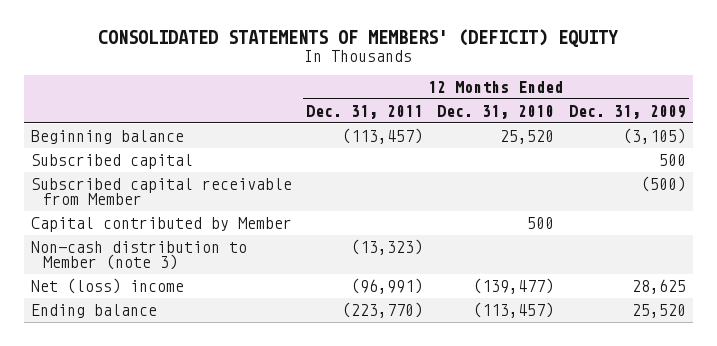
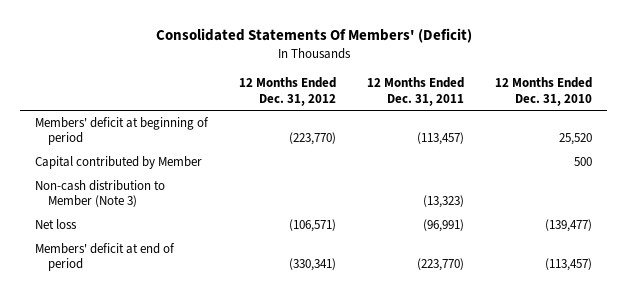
- CONSOLIDATED STATEMENTS OF MEMBERS' (DEFICIT) EQUITY
+ Consolidated Statements Of Members' (Deficit)
- | 12 Months Ended Dec. 31, 2011 | 12 Months Ended Dec. 31, 2010 | 12 Months Ended Dec. 31, 2009
+ | 12 Months Ended Dec. 31, 2012 | 12 Months Ended Dec. 31, 2011 | 12 Months Ended Dec. 31, 2010
- Beginning balance | (113,457) | 25,520 | (3,105)
- Subscribed capital | | | 500
- Subscribed capital receivable from Member | | | (500)
+ Members' deficit at beginning of period | (223,770) | (113,457) | 25,520
- Non-cash distribution to Member (note 3) | (13,323) | |
- Net (loss) income | (96,991) | (139,477) | 28,625
- Ending balance | (223,770) | (113,457) | 25,520
+ Non-cash distribution to Member (Note 3) | | (13,323) |
+ Net loss | (106,571) | (96,991) | (139,477)
+ Members' deficit at end of period | (330,341) | (223,770) | (113,457)

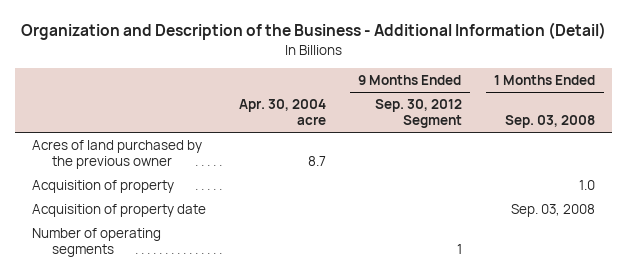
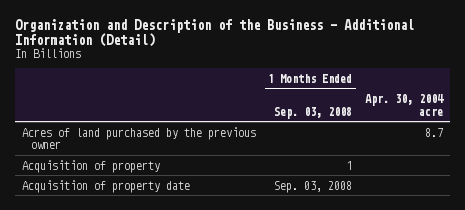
- | Apr. 30, 2004 acre | 9 Months Ended Sep. 30, 2012 Segment | 1 Months Ended Sep. 03, 2008
+ | 1 Months Ended Sep. 03, 2008 | Apr. 30, 2004 acre
- Acquisition of property | | | 1.0
+ Acquisition of property | 1 |
- Number of operating segments | | 1 |

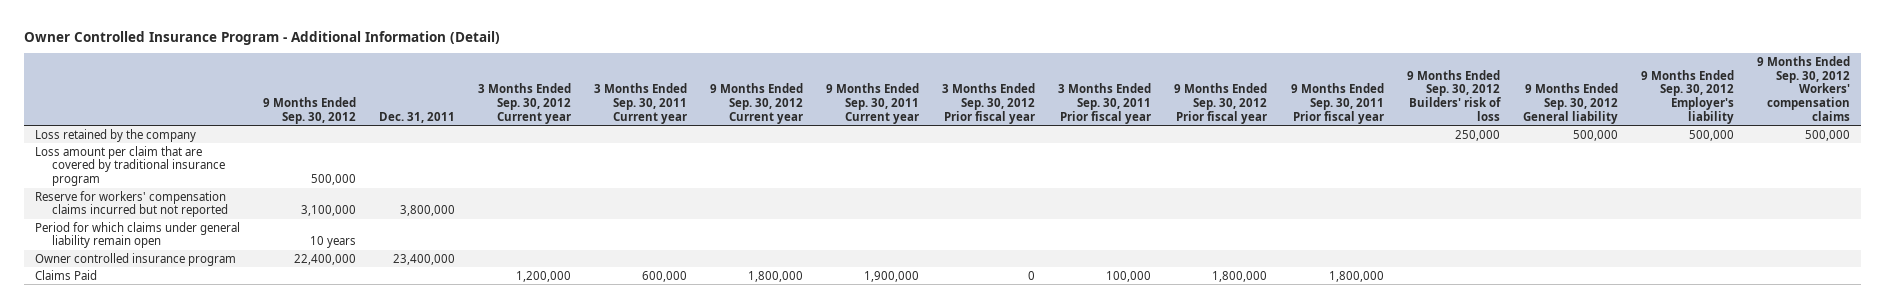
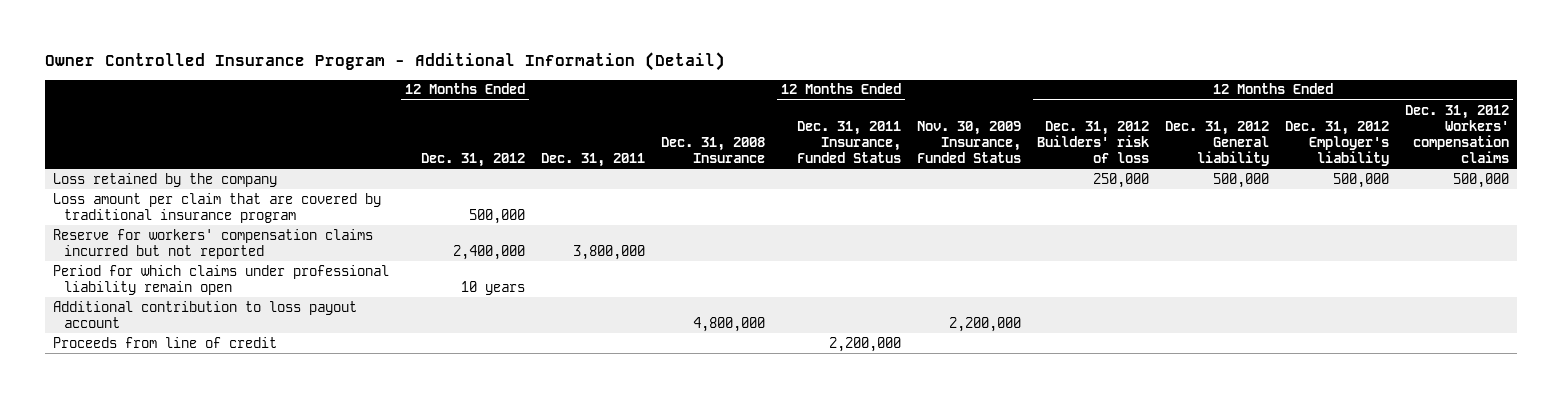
- | 9 Months Ended Sep. 30, 2012 | Dec. 31, 2011 | 3 Months Ended Sep. 30, 2012 Current year | 3 Months Ended Sep. 30, 2011 Current year | 9 Months Ended Sep. 30, 2012 Current year | 9 Months Ended Sep. 30, 2011 Current year | 3 Months Ended Sep. 30, 2012 Prior fiscal year | 3 Months Ended Sep. 30, 2011 Prior fiscal year | 9 Months Ended Sep. 30, 2012 Prior fiscal year | 9 Months Ended Sep. 30, 2011 Prior fiscal year | 9 Months Ended Sep. 30, 2012 Builders' risk of loss | 9 Months Ended Sep. 30, 2012 General liability | 9 Months Ended Sep. 30, 2012 Employer's liability | 9 Months Ended Sep. 30, 2012 Workers' compensation claims
+ | 12 Months Ended Dec. 31, 2012 | Dec. 31, 2011 | Dec. 31, 2008 Insurance | 12 Months Ended Dec. 31, 2011 Insurance, Funded Status | Nov. 30, 2009 Insurance, Funded Status | 12 Months Ended Dec. 31, 2012 Builders' risk of loss | 12 Months Ended Dec. 31, 2012 General liability | 12 Months Ended Dec. 31, 2012 Employer's liability | 12 Months Ended Dec. 31, 2012 Workers' compensation claims
- Period for which claims under general liability remain open | 10 years | | | | | | | | | | | | |
- Owner controlled insurance program | 22,400,000 | 23,400,000 | | | | | | | | | | | |
- Claims Paid | | | 1,200,000 | 600,000 | 1,800,000 | 1,900,000 | 0 | 100,000 | 1,800,000 | 1,800,000 | | | |
+ Period for which claims under professional liability remain open | 10 years | | | | | | | |
+ Additional contribution to loss payout account | | | 4,800,000 | | 2,200,000 | | | |
+ Proceeds from line of credit | | | | 2,200,000 | | | | |

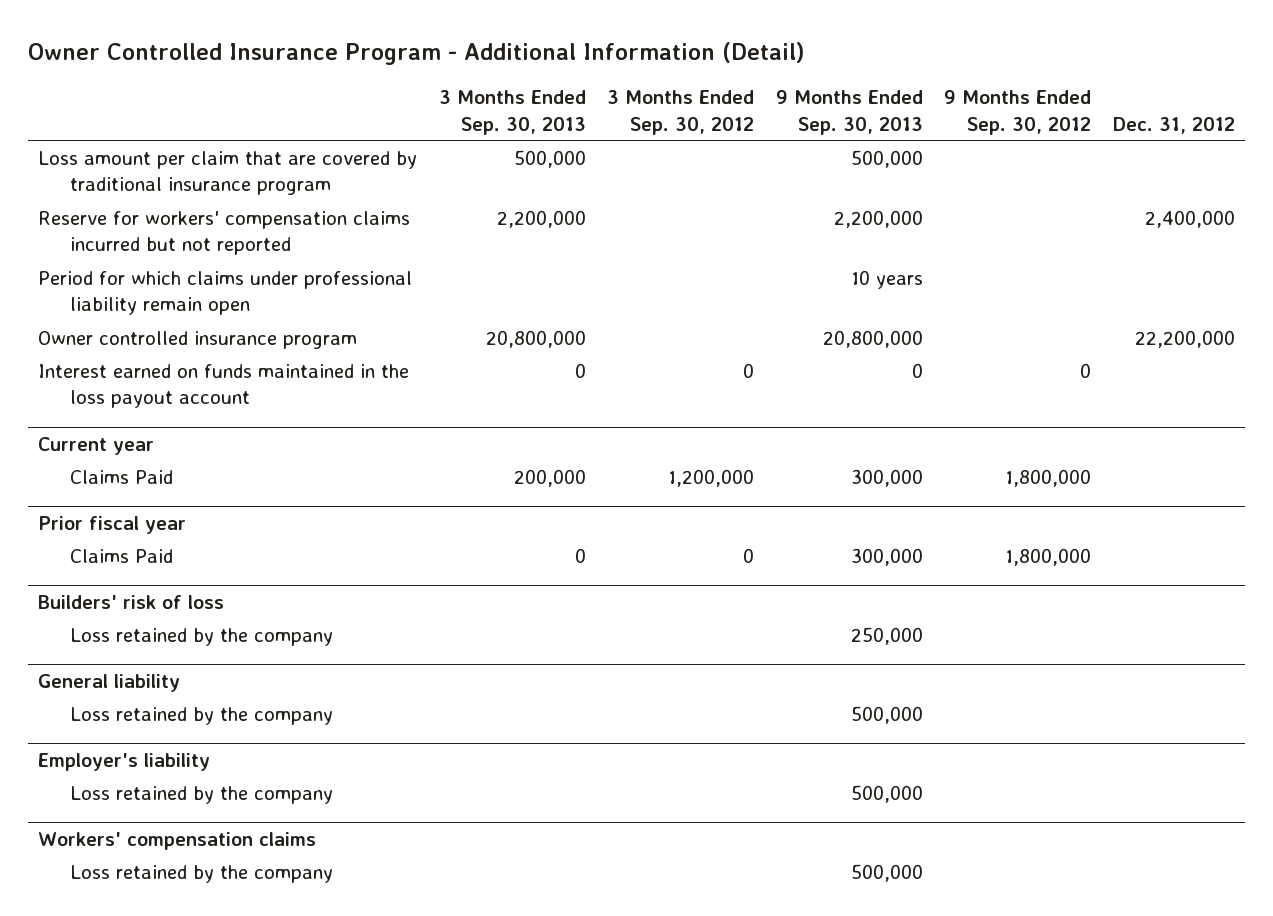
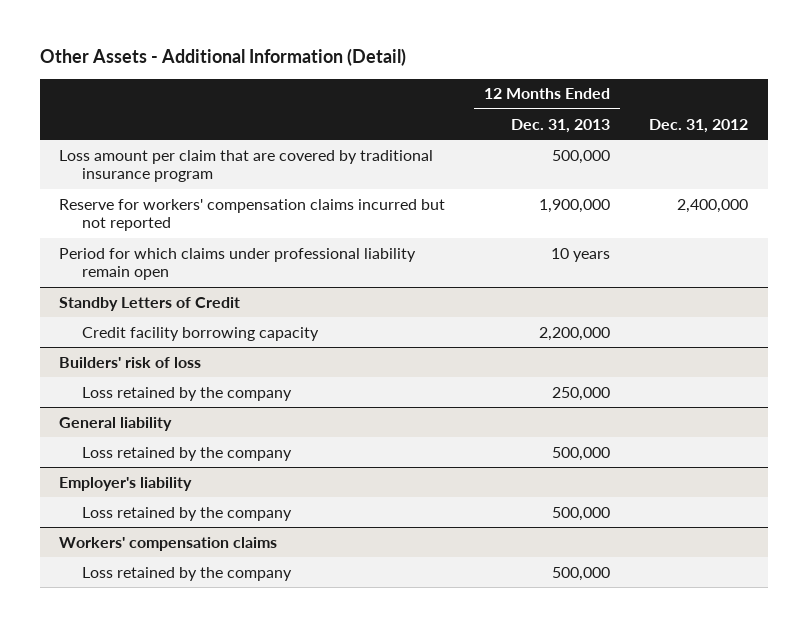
- Owner Controlled Insurance Program - Additional Information (Detail)
+ Other Assets - Additional Information (Detail)
- | 3 Months Ended Sep. 30, 2013 | 3 Months Ended Sep. 30, 2012 | 9 Months Ended Sep. 30, 2013 | 9 Months Ended Sep. 30, 2012 | Dec. 31, 2012
+ | 12 Months Ended Dec. 31, 2013 | Dec. 31, 2012
- Owner controlled insurance program | 20,800,000 | | 20,800,000 | | 22,200,000
- Interest earned on funds maintained in the loss payout account | 0 | 0 | 0 | 0 |
- Current year
- Claims Paid | 200,000 | 1,200,000 | 300,000 | 1,800,000 |
- Prior fiscal year
- Claims Paid | 0 | 0 | 300,000 | 1,800,000 |
+ Standby Letters of Credit
+ Credit facility borrowing capacity | 2,200,000 |

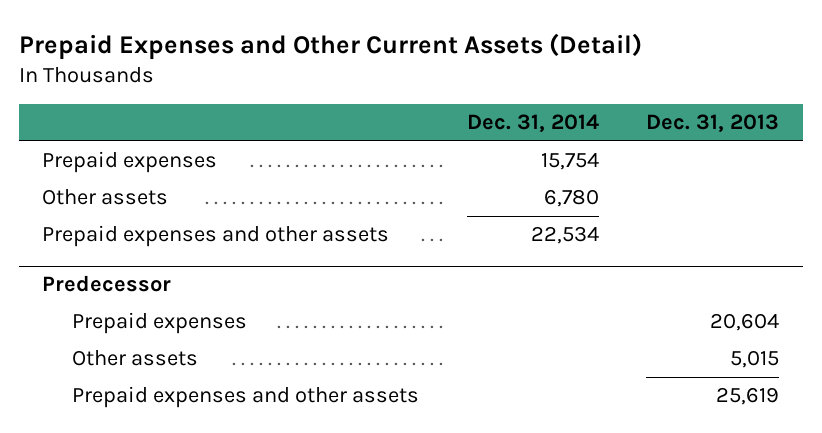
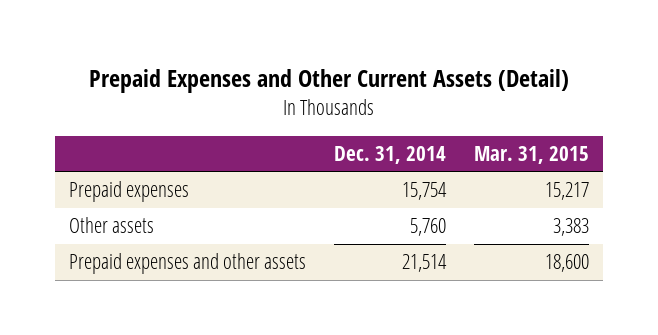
- | Dec. 31, 2014 | Dec. 31, 2013
+ | Dec. 31, 2014 | Mar. 31, 2015
- Other assets | 6,780 |
- Prepaid expenses and other assets | 22,534 |
- Predecessor
- Prepaid expenses | | 20,604
- Other assets | | 5,015
- Prepaid expenses and other assets | | 25,619
+ Other assets | 5,760 | 3,383
+ Prepaid expenses and other assets | 21,514 | 18,600

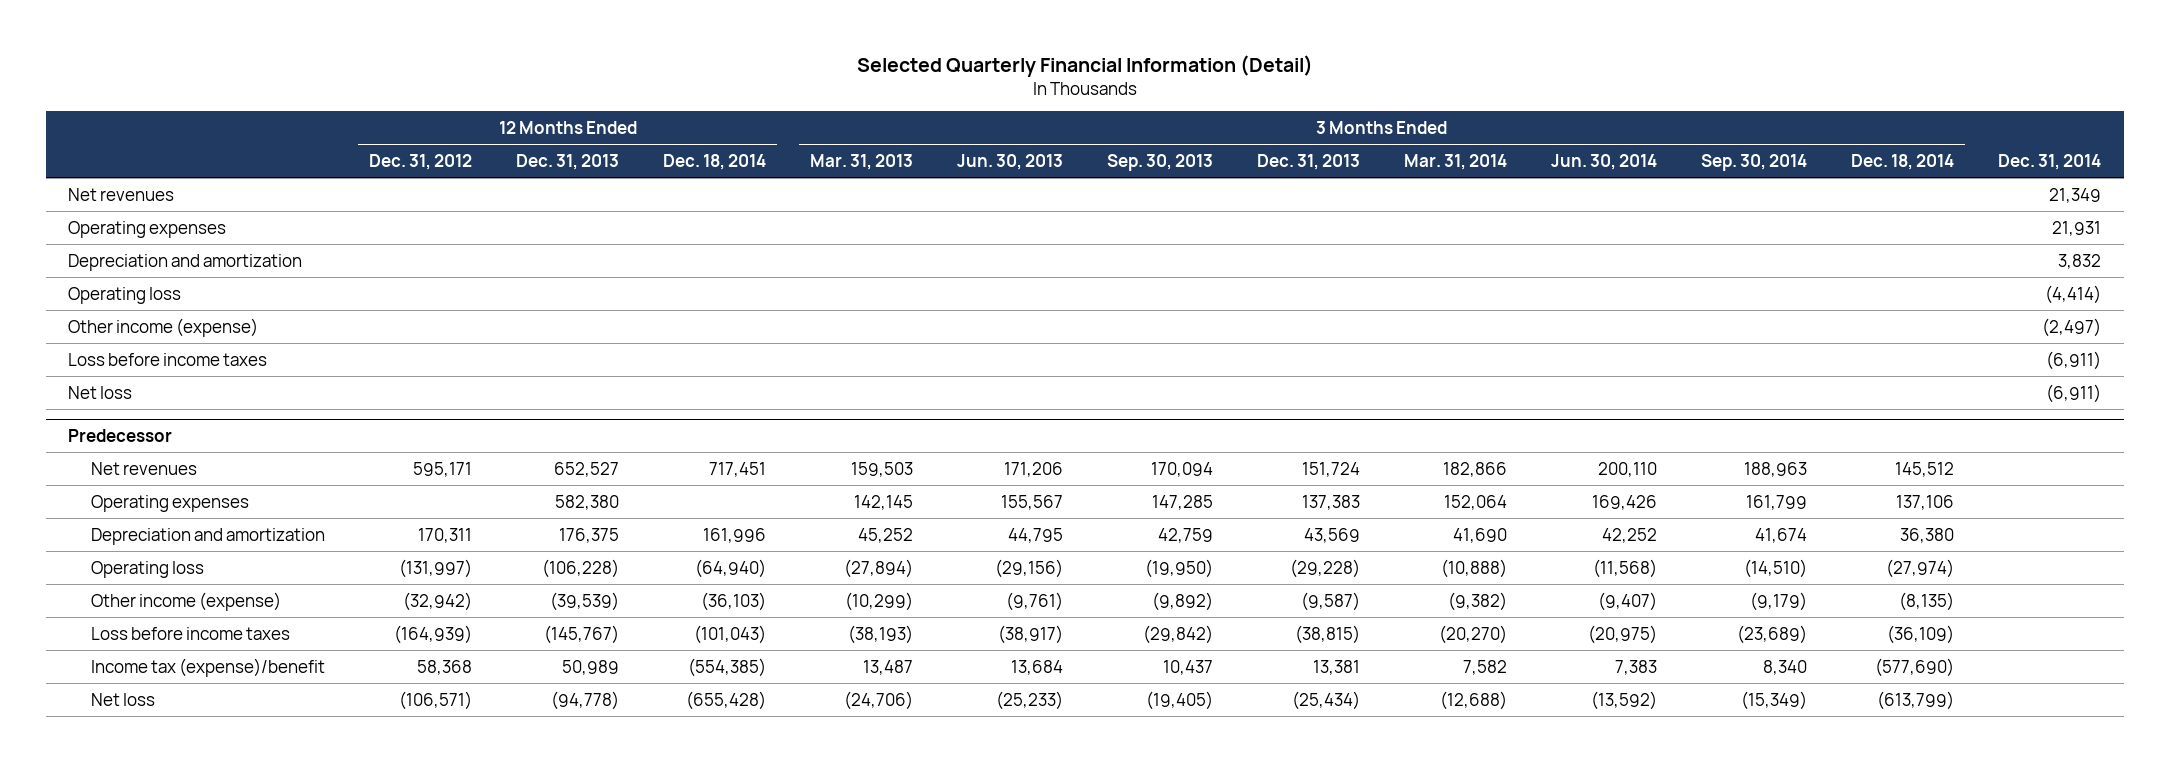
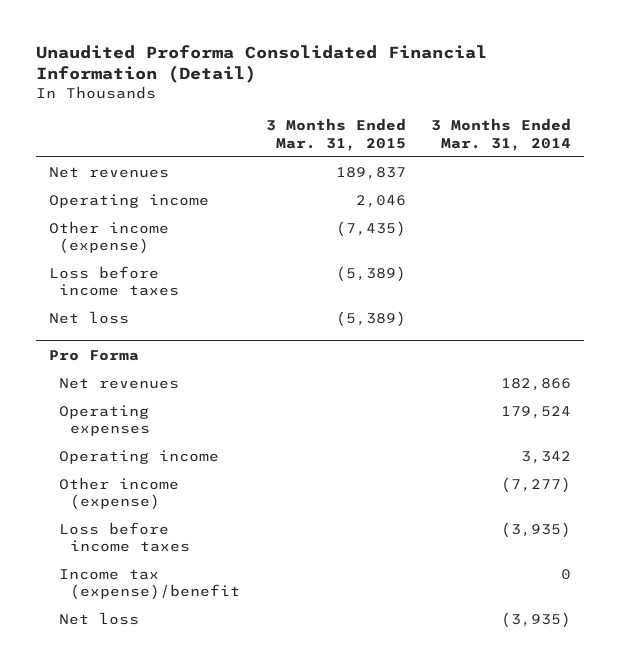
- Selected Quarterly Financial Information (Detail)
+ Unaudited Proforma Consolidated Financial Information (Detail)
- | 12 Months Ended Dec. 31, 2012 | 12 Months Ended Dec. 31, 2013 | 12 Months Ended Dec. 18, 2014 | 3 Months Ended Mar. 31, 2013 | 3 Months Ended Jun. 30, 2013 | 3 Months Ended Sep. 30, 2013 | 3 Months Ended Dec. 31, 2013 | 3 Months Ended Mar. 31, 2014 | 3 Months Ended Jun. 30, 2014 | 3 Months Ended Sep. 30, 2014 | 3 Months Ended Dec. 18, 2014 | Dec. 31, 2014
+ | 3 Months Ended Mar. 31, 2015 | 3 Months Ended Mar. 31, 2014
- Operating expenses | | | | | | | | | | | | 21,931
- Depreciation and amortization | | | | | | | | | | | | 3,832
- Operating loss | | | | | | | | | | | | (4,414)
+ Operating income | 2,046 |
- Predecessor
+ Pro Forma
- Operating expenses | | 582,380 | | 142,145 | 155,567 | 147,285 | 137,383 | 152,064 | 169,426 | 161,799 | 137,106 |
- Depreciation and amortization | 170,311 | 176,375 | 161,996 | 45,252 | 44,795 | 42,759 | 43,569 | 41,690 | 42,252 | 41,674 | 36,380 |
- Operating loss | (131,997) | (106,228) | (64,940) | (27,894) | (29,156) | (19,950) | (29,228) | (10,888) | (11,568) | (14,510) | (27,974) |
- Other income (expense) | (32,942) | (39,539) | (36,103) | (10,299) | (9,761) | (9,892) | (9,587) | (9,382) | (9,407) | (9,179) | (8,135) |
- Loss before income taxes | (164,939) | (145,767) | (101,043) | (38,193) | (38,917) | (29,842) | (38,815) | (20,270) | (20,975) | (23,689) | (36,109) |
- Income tax (expense)/benefit | 58,368 | 50,989 | (554,385) | 13,487 | 13,684 | 10,437 | 13,381 | 7,582 | 7,383 | 8,340 | (577,690) |
- Net loss | (106,571) | (94,778) | (655,428) | (24,706) | (25,233) | (19,405) | (25,434) | (12,688) | (13,592) | (15,349) | (613,799) |
+ Operating expenses | | 179,524
+ Operating income | | 3,342
+ Other income (expense) | | (7,277)
+ Loss before income taxes | | (3,935)
+ Income tax (expense)/benefit | | 0
+ Net loss | | (3,935)

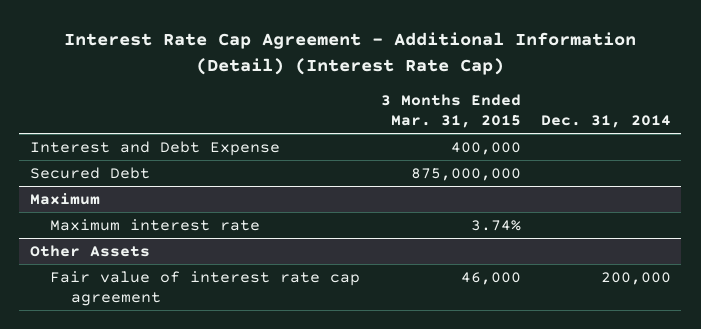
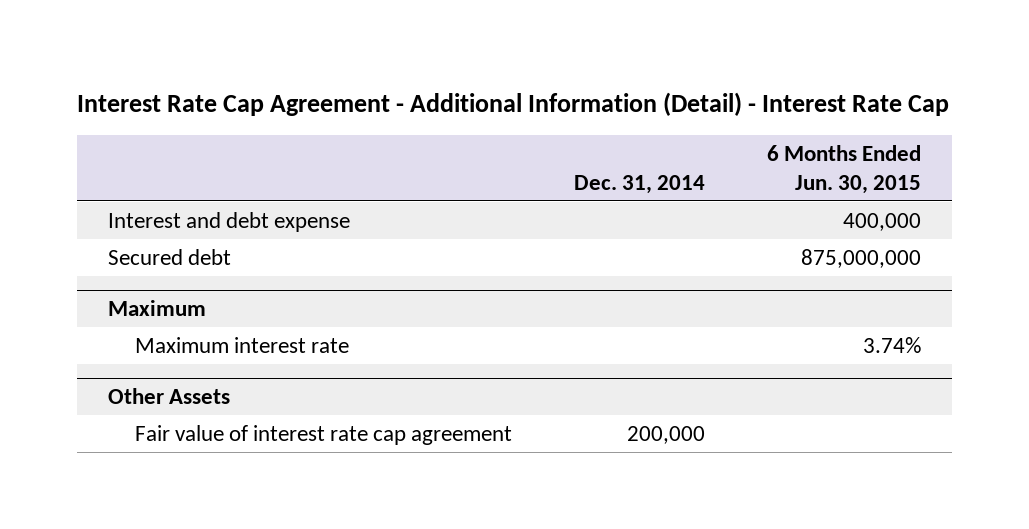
- Interest Rate Cap Agreement - Additional Information (Detail) (Interest Rate Cap)
+ Interest Rate Cap Agreement - Additional Information (Detail) - Interest Rate Cap
- | 3 Months Ended Mar. 31, 2015 | Dec. 31, 2014
+ | Dec. 31, 2014 | 6 Months Ended Jun. 30, 2015
- Interest and Debt Expense | 400,000 |
- Secured Debt | 875,000,000 |
+ Interest and debt expense | | 400,000
+ Secured debt | | 875,000,000

